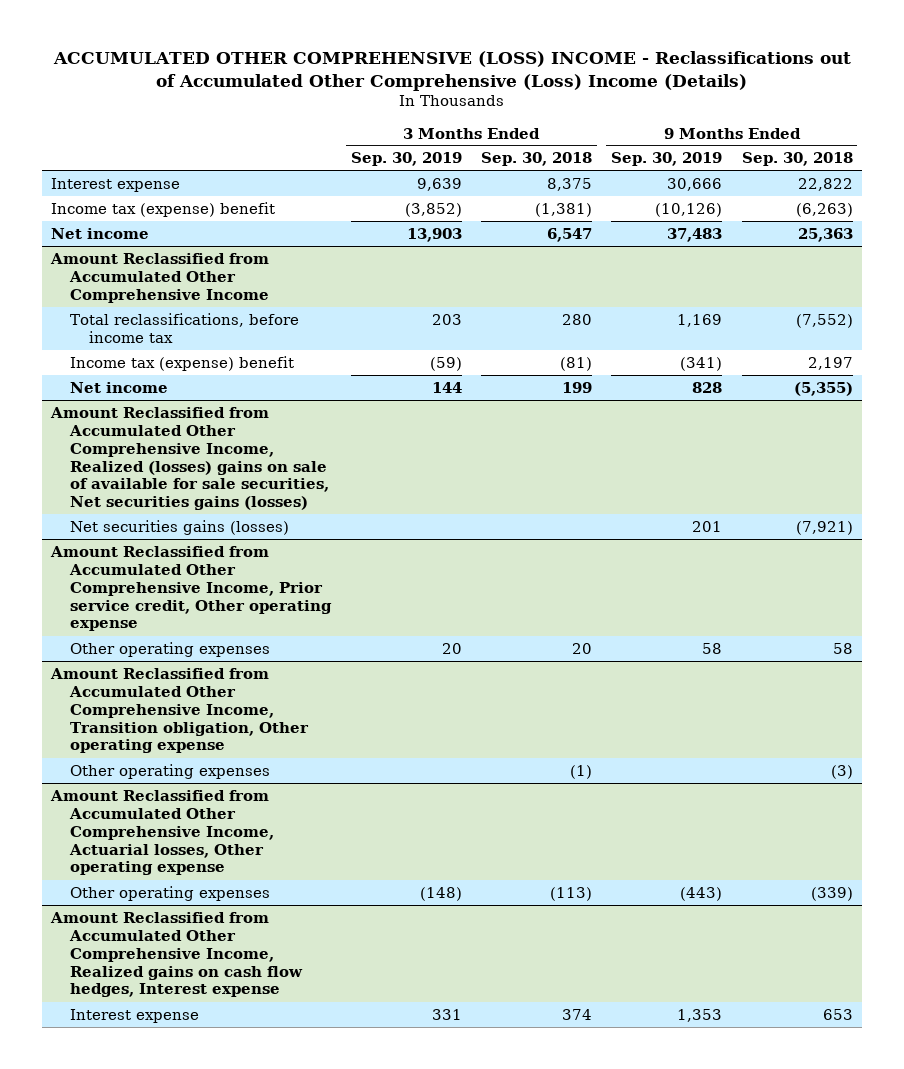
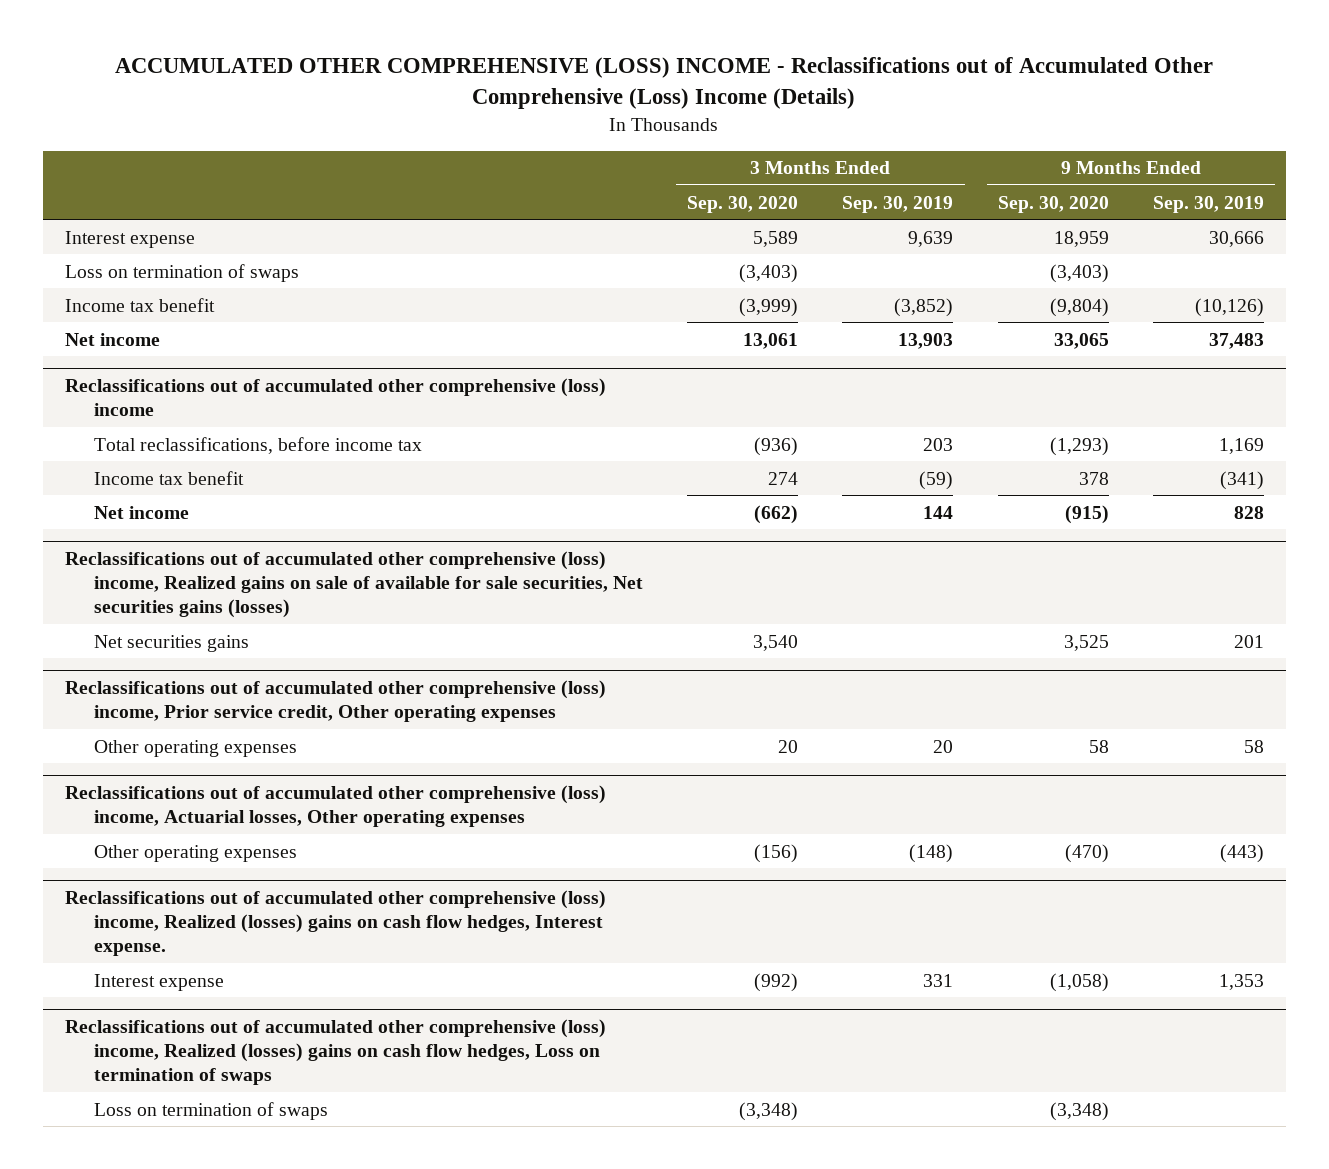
- | 3 Months Ended Sep. 30, 2019 | 3 Months Ended Sep. 30, 2018 | 9 Months Ended Sep. 30, 2019 | 9 Months Ended Sep. 30, 2018
+ | 3 Months Ended Sep. 30, 2020 | 3 Months Ended Sep. 30, 2019 | 9 Months Ended Sep. 30, 2020 | 9 Months Ended Sep. 30, 2019
- Income tax (expense) benefit | (3,852) | (1,381) | (10,126) | (6,263)
+ Loss on termination of swaps | (3,403) | | (3,403) |
+ Income tax benefit | (3,999) | (3,852) | (9,804) | (10,126)
- Amount Reclassified from Accumulated Other Comprehensive Income
+ Reclassifications out of accumulated other comprehensive (loss) income
- Income tax (expense) benefit | (59) | (81) | (341) | 2,197
+ Income tax benefit | 274 | (59) | 378 | (341)
- Amount Reclassified from Accumulated Other Comprehensive Income, Realized (losses) gains on sale of available for sale securities, Net securities gains (losses)
- Net securities gains (losses) | | | 201 | (7,921)
- Amount Reclassified from Accumulated Other Comprehensive Income, Prior service credit, Other operating expense
+ Reclassifications out of accumulated other comprehensive (loss) income, Realized gains on sale of available for sale securities, Net securities gains (losses)
+ Net securities gains | 3,540 | | 3,525 | 201
+ Reclassifications out of accumulated other comprehensive (loss) income, Prior service credit, Other operating expenses
- Amount Reclassified from Accumulated Other Comprehensive Income, Transition obligation, Other operating expense
- Other operating expenses | | (1) | | (3)
- Amount Reclassified from Accumulated Other Comprehensive Income, Actuarial losses, Other operating expense
+ Reclassifications out of accumulated other comprehensive (loss) income, Actuarial losses, Other operating expenses
- Amount Reclassified from Accumulated Other Comprehensive Income, Realized gains on cash flow hedges, Interest expense
+ Reclassifications out of accumulated other comprehensive (loss) income, Realized (losses) gains on cash flow hedges, Interest expense.
+ Reclassifications out of accumulated other comprehensive (loss) income, Realized (losses) gains on cash flow hedges, Loss on termination of swaps
+ Loss on termination of swaps | (3,348) | | (3,348) |

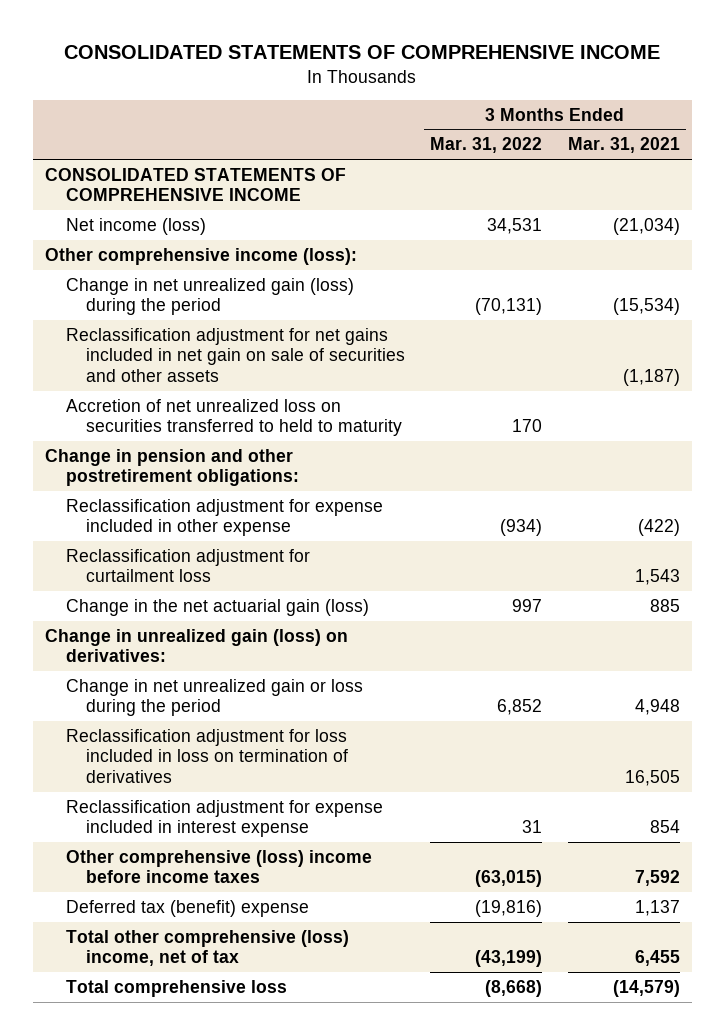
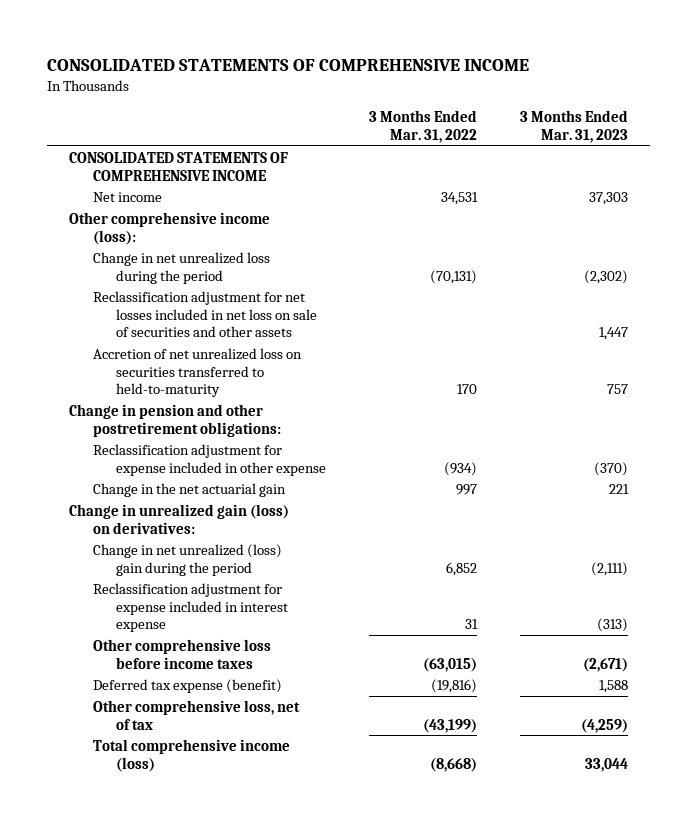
- | 3 Months Ended Mar. 31, 2022 | 3 Months Ended Mar. 31, 2021
+ | 3 Months Ended Mar. 31, 2022 | 3 Months Ended Mar. 31, 2023
- Net income (loss) | 34,531 | (21,034)
+ Net income | 34,531 | 37,303
- Change in net unrealized gain (loss) during the period | (70,131) | (15,534)
- Reclassification adjustment for net gains included in net gain on sale of securities and other assets | | (1,187)
- Accretion of net unrealized loss on securities transferred to held to maturity | 170 |
+ Change in net unrealized loss during the period | (70,131) | (2,302)
+ Reclassification adjustment for net losses included in net loss on sale of securities and other assets | | 1,447
+ Accretion of net unrealized loss on securities transferred to held-to-maturity | 170 | 757
- Reclassification adjustment for curtailment loss | | 1,543
- Change in the net actuarial gain (loss) | 997 | 885
+ Change in the net actuarial gain | 997 | 221
- Change in net unrealized gain or loss during the period | 6,852 | 4,948
- Reclassification adjustment for loss included in loss on termination of derivatives | | 16,505
+ Change in net unrealized (loss) gain during the period | 6,852 | (2,111)
- Other comprehensive (loss) income before income taxes | (63,015) | 7,592
- Deferred tax (benefit) expense | (19,816) | 1,137
- Total other comprehensive (loss) income, net of tax | (43,199) | 6,455
- Total comprehensive loss | (8,668) | (14,579)
+ Other comprehensive loss before income taxes | (63,015) | (2,671)
+ Deferred tax expense (benefit) | (19,816) | 1,588
+ Other comprehensive loss, net of tax | (43,199) | (4,259)
+ Total comprehensive income (loss) | (8,668) | 33,044

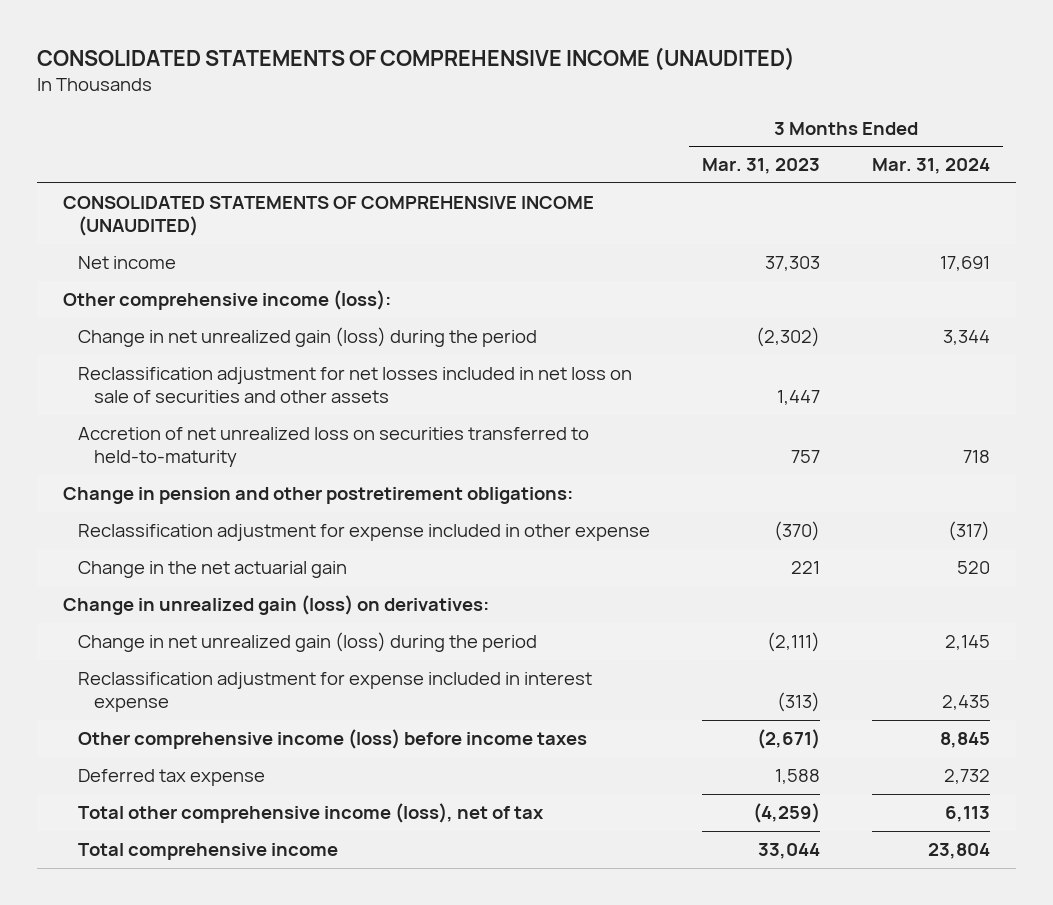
- CONSOLIDATED STATEMENTS OF COMPREHENSIVE INCOME
+ CONSOLIDATED STATEMENTS OF COMPREHENSIVE INCOME (UNAUDITED)
- | 3 Months Ended Mar. 31, 2022 | 3 Months Ended Mar. 31, 2023
+ | 3 Months Ended Mar. 31, 2023 | 3 Months Ended Mar. 31, 2024
- CONSOLIDATED STATEMENTS OF COMPREHENSIVE INCOME
+ CONSOLIDATED STATEMENTS OF COMPREHENSIVE INCOME (UNAUDITED)
- Change in net unrealized loss during the period | (70,131) | (2,302)
+ Change in net unrealized gain (loss) during the period | (2,302) | 3,344
- Change in net unrealized (loss) gain during the period | 6,852 | (2,111)
+ Change in net unrealized gain (loss) during the period | (2,111) | 2,145
- Other comprehensive loss before income taxes | (63,015) | (2,671)
- Deferred tax expense (benefit) | (19,816) | 1,588
- Other comprehensive loss, net of tax | (43,199) | (4,259)
- Total comprehensive income (loss) | (8,668) | 33,044
+ Other comprehensive income (loss) before income taxes | (2,671) | 8,845
+ Deferred tax expense | 1,588 | 2,732
+ Total other comprehensive income (loss), net of tax | (4,259) | 6,113
+ Total comprehensive income | 33,044 | 23,804

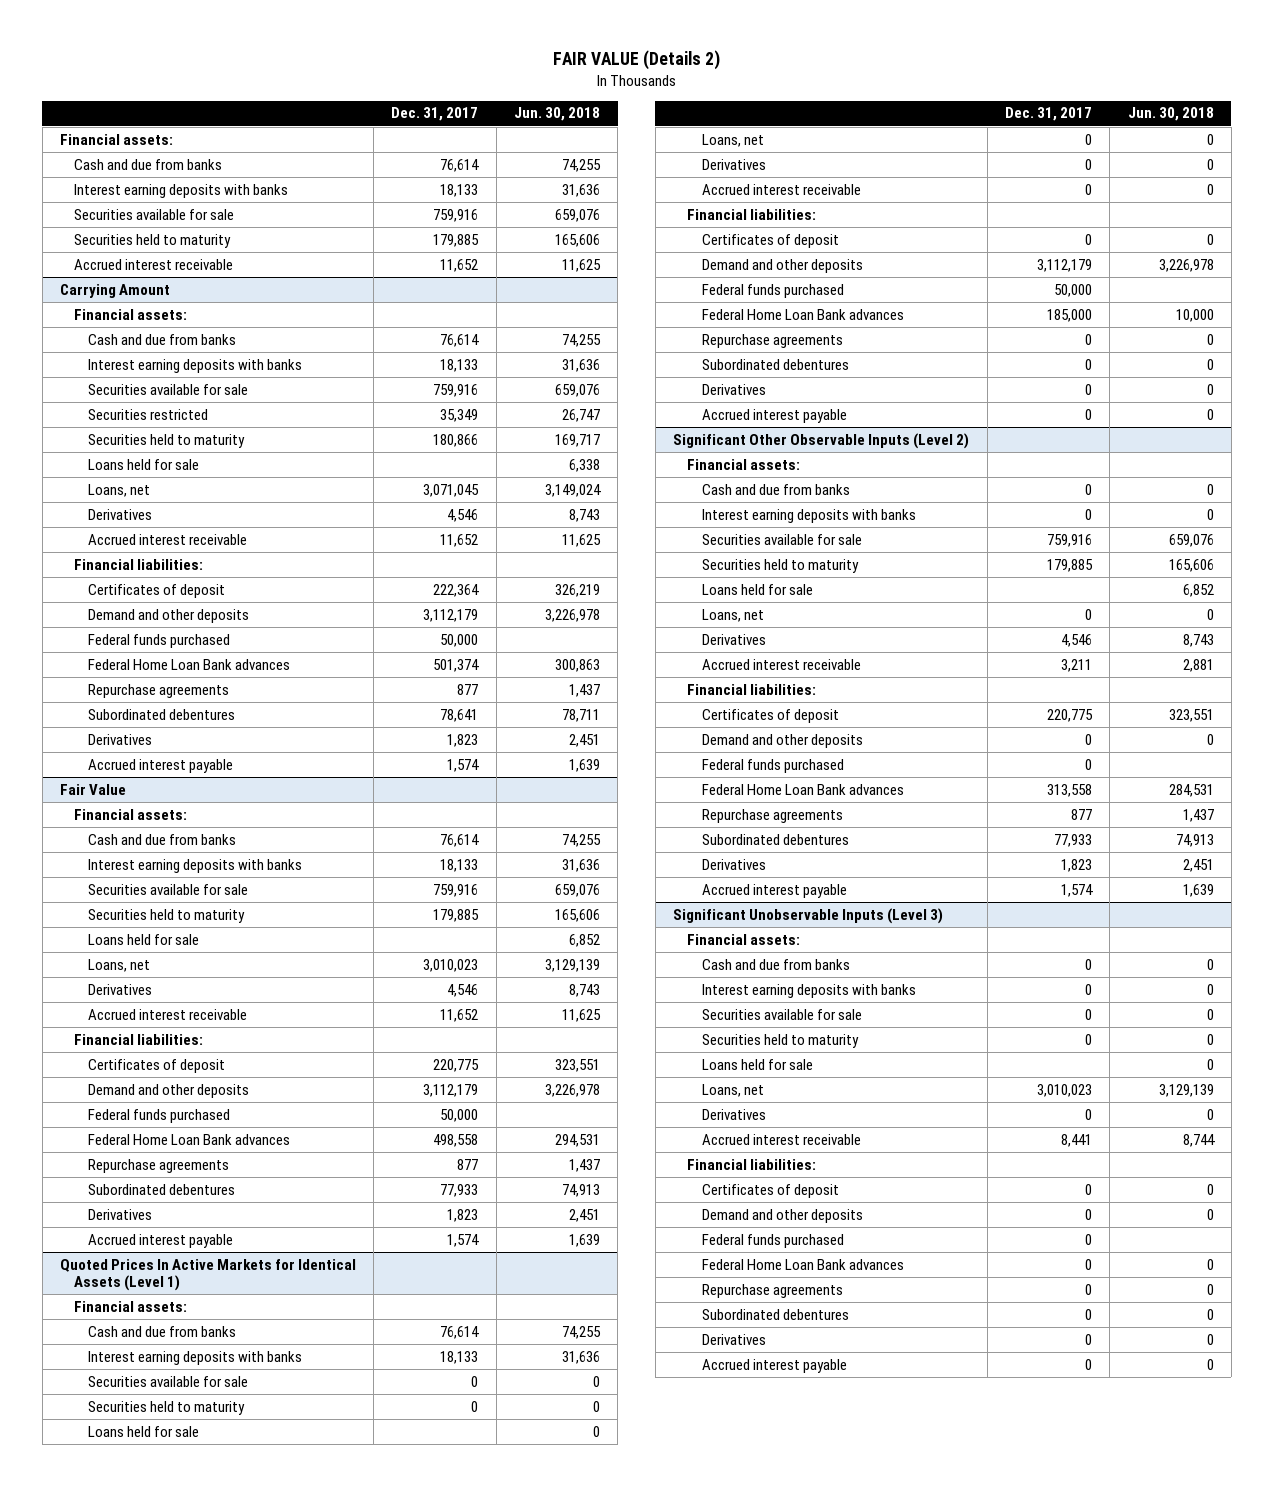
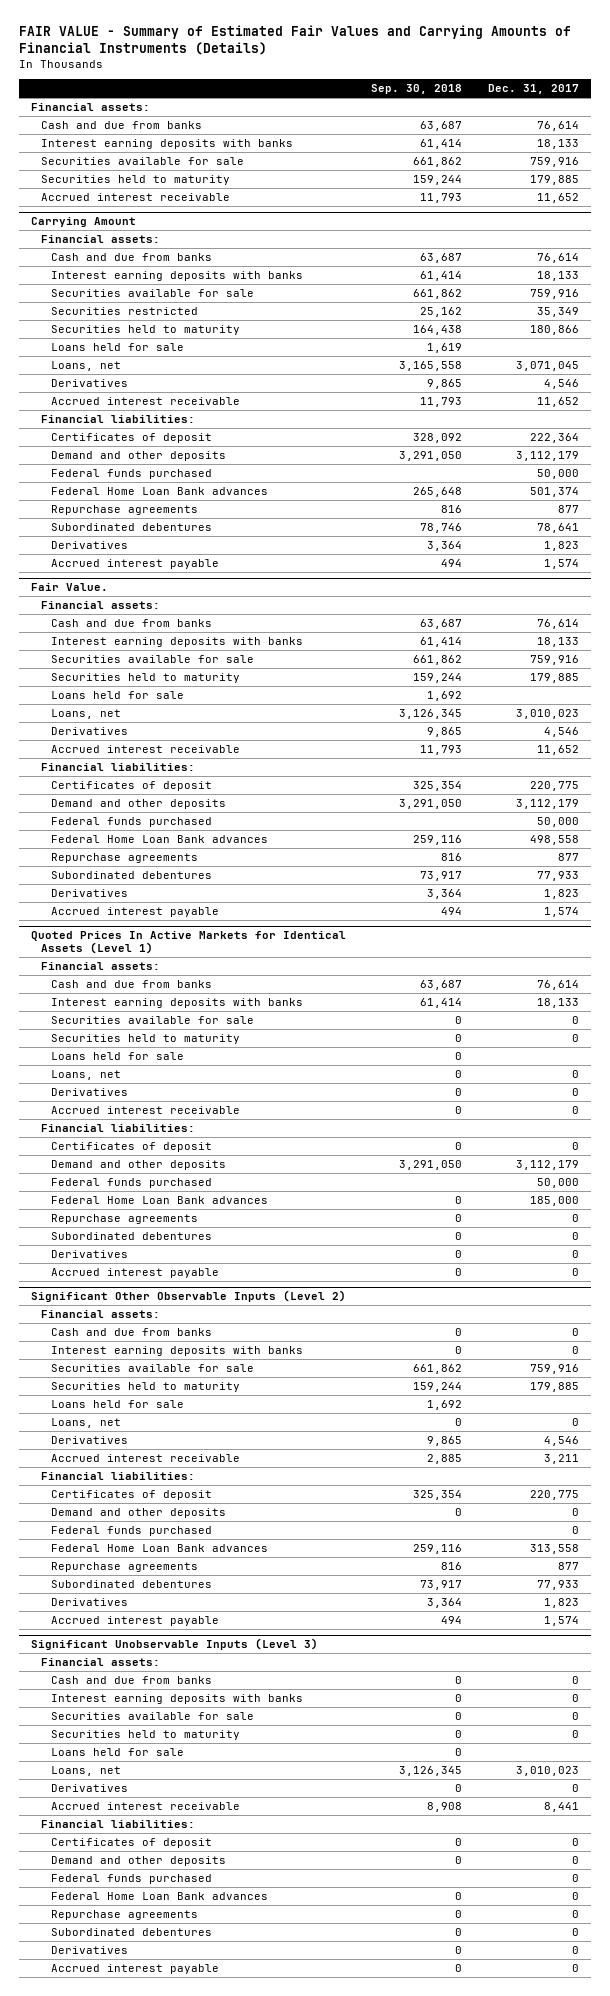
- FAIR VALUE (Details 2)
+ FAIR VALUE - Summary of Estimated Fair Values and Carrying Amounts of Financial Instruments (Details)
- | Dec. 31, 2017 | Jun. 30, 2018
+ | Sep. 30, 2018 | Dec. 31, 2017
- Fair Value
+ Fair Value.

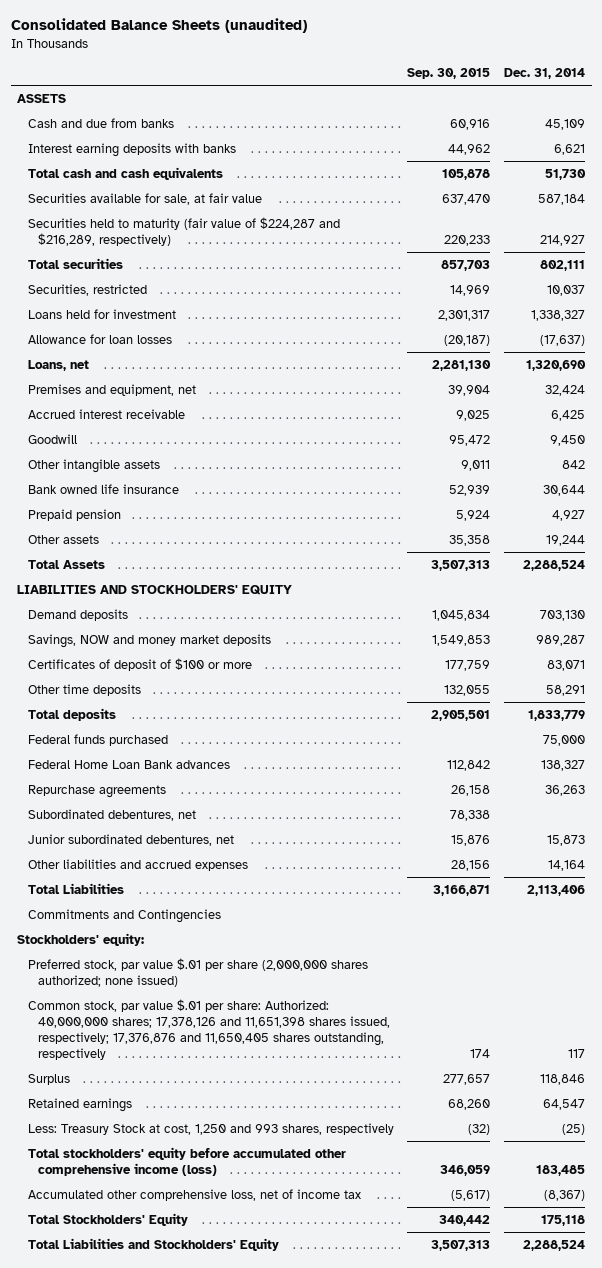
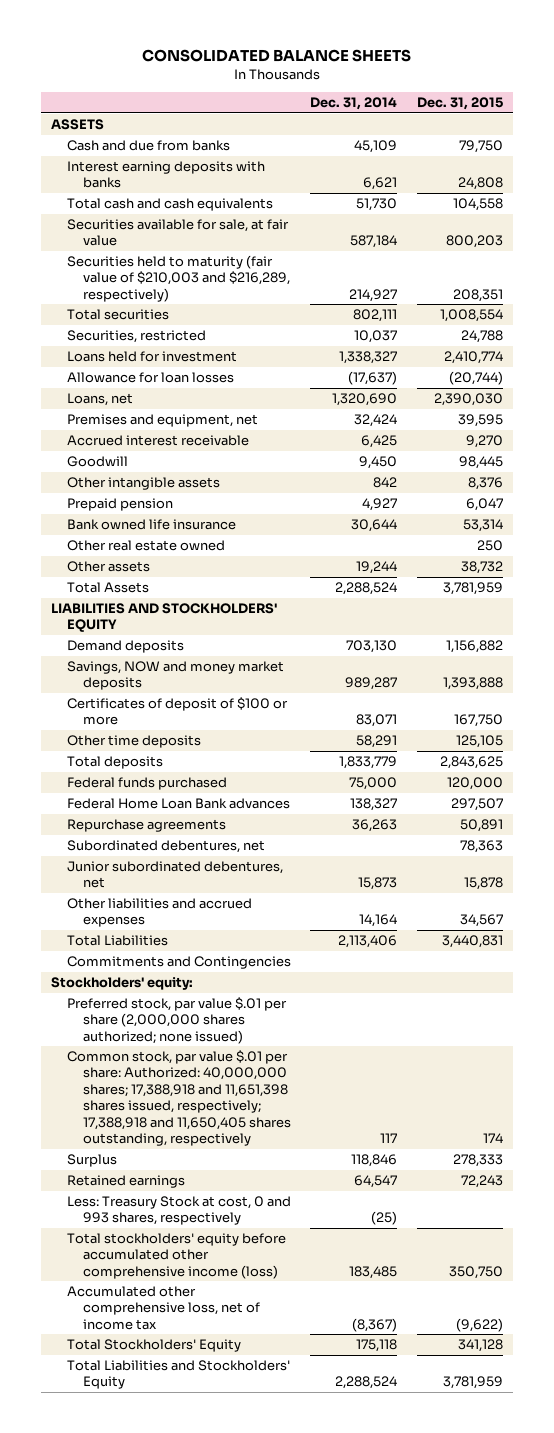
- Consolidated Balance Sheets (unaudited)
+ CONSOLIDATED BALANCE SHEETS
- | Sep. 30, 2015 | Dec. 31, 2014
+ | Dec. 31, 2014 | Dec. 31, 2015
- Securities held to maturity (fair value of $224,287 and $216,289, respectively) | 220,233 | 214,927
+ Securities held to maturity (fair value of $210,003 and $216,289, respectively) | 214,927 | 208,351
moved down: Bank owned life insurance | 30,644 | 53,314
+ Other real estate owned | | 250
- Common stock, par value $.01 per share: Authorized: 40,000,000 shares; 17,378,126 and 11,651,398 shares issued, respectively; 17,376,876 and 11,650,405 shares outstanding, respectively | 174 | 117
+ Common stock, par value $.01 per share: Authorized: 40,000,000 shares; 17,388,918 and 11,651,398 shares issued, respectively; 17,388,918 and 11,650,405 shares outstanding, respectively | 117 | 174
- Less: Treasury Stock at cost, 1,250 and 993 shares, respectively | (32) | (25)
+ Less: Treasury Stock at cost, 0 and 993 shares, respectively | (25) |

